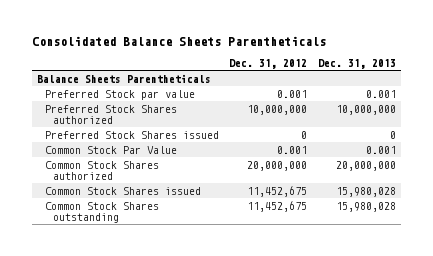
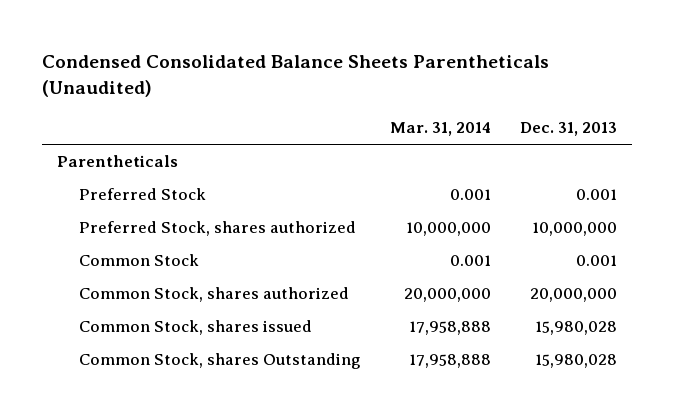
- Consolidated Balance Sheets Parentheticals
+ Condensed Consolidated Balance Sheets Parentheticals (Unaudited)
- | Dec. 31, 2012 | Dec. 31, 2013
+ | Mar. 31, 2014 | Dec. 31, 2013
- Balance Sheets Parentheticals
- Preferred Stock par value | 0.001 | 0.001
- Preferred Stock Shares authorized | 10,000,000 | 10,000,000
- Preferred Stock Shares issued | 0 | 0
- Common Stock Par Value | 0.001 | 0.001
- Common Stock Shares authorized | 20,000,000 | 20,000,000
- Common Stock Shares issued | 11,452,675 | 15,980,028
- Common Stock Shares outstanding | 11,452,675 | 15,980,028
+ Parentheticals
+ Preferred Stock | 0.001 | 0.001
+ Preferred Stock, shares authorized | 10,000,000 | 10,000,000
+ Common Stock | 0.001 | 0.001
+ Common Stock, shares authorized | 20,000,000 | 20,000,000
+ Common Stock, shares issued | 17,958,888 | 15,980,028
+ Common Stock, shares Outstanding | 17,958,888 | 15,980,028

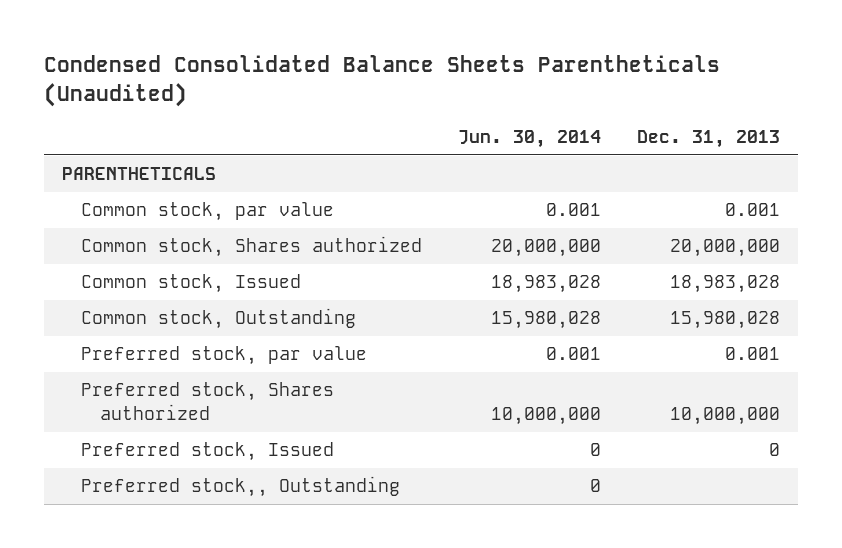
- | Mar. 31, 2014 | Dec. 31, 2013
+ | Jun. 30, 2014 | Dec. 31, 2013
- Parentheticals
- Preferred Stock | 0.001 | 0.001
- Preferred Stock, shares authorized | 10,000,000 | 10,000,000
- Common Stock | 0.001 | 0.001
- Common Stock, shares authorized | 20,000,000 | 20,000,000
- Common Stock, shares issued | 17,958,888 | 15,980,028
- Common Stock, shares Outstanding | 17,958,888 | 15,980,028
+ PARENTHETICALS
+ Common stock, par value | 0.001 | 0.001
+ Common stock, Shares authorized | 20,000,000 | 20,000,000
+ Common stock, Issued | 18,983,028 | 18,983,028
+ Common stock, Outstanding | 15,980,028 | 15,980,028
+ Preferred stock, par value | 0.001 | 0.001
+ Preferred stock, Shares authorized | 10,000,000 | 10,000,000
+ Preferred stock, Issued | 0 | 0
+ Preferred stock,, Outstanding | 0 |

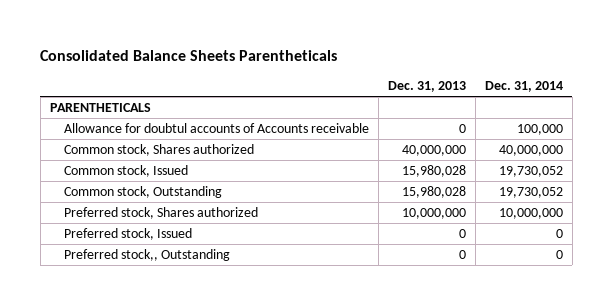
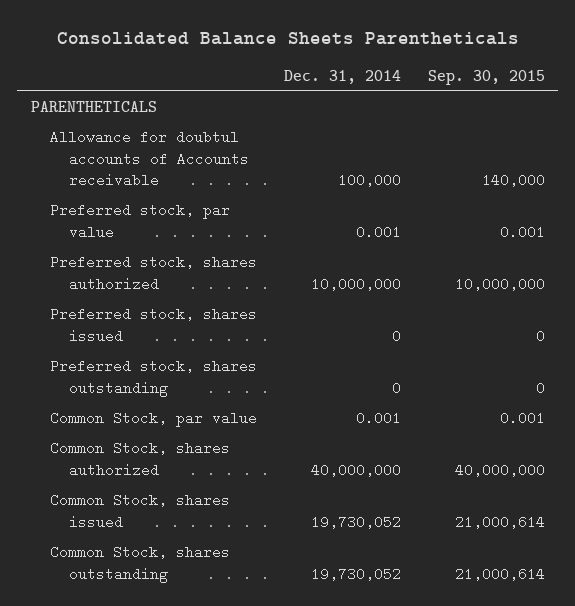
- | Dec. 31, 2013 | Dec. 31, 2014
+ | Dec. 31, 2014 | Sep. 30, 2015
- Common stock, Shares authorized | 40,000,000 | 40,000,000
- Common stock, Issued | 15,980,028 | 19,730,052
- Common stock, Outstanding | 15,980,028 | 19,730,052
- Preferred stock, Shares authorized | 10,000,000 | 10,000,000
- Preferred stock, Issued | 0 | 0
- Preferred stock,, Outstanding | 0 | 0
+ Preferred stock, par value | 0.001 | 0.001
+ Preferred stock, shares authorized | 10,000,000 | 10,000,000
+ Preferred stock, shares issued | 0 | 0
+ Preferred stock, shares outstanding | 0 | 0
+ Common Stock, par value | 0.001 | 0.001
+ Common Stock, shares authorized | 40,000,000 | 40,000,000
+ Common Stock, shares issued | 19,730,052 | 21,000,614
+ Common Stock, shares outstanding | 19,730,052 | 21,000,614

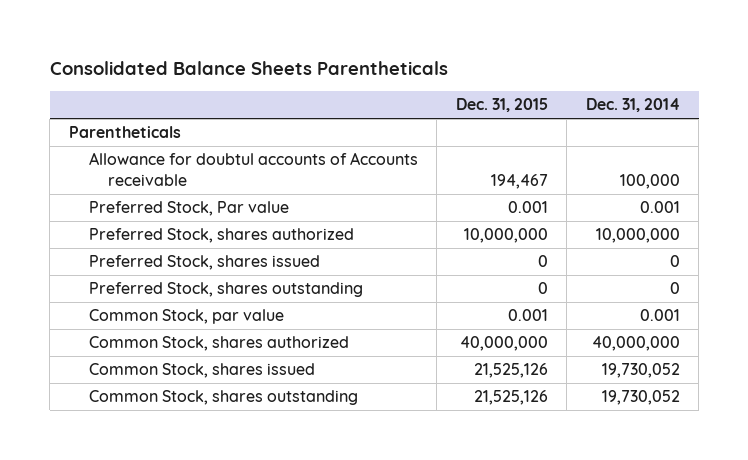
- | Dec. 31, 2014 | Sep. 30, 2015
+ | Dec. 31, 2015 | Dec. 31, 2014
- PARENTHETICALS
+ Parentheticals
- Preferred stock, par value | 0.001 | 0.001
- Preferred stock, shares authorized | 10,000,000 | 10,000,000
- Preferred stock, shares issued | 0 | 0
- Preferred stock, shares outstanding | 0 | 0
+ Preferred Stock, Par value | 0.001 | 0.001
+ Preferred Stock, shares authorized | 10,000,000 | 10,000,000
+ Preferred Stock, shares issued | 0 | 0
+ Preferred Stock, shares outstanding | 0 | 0

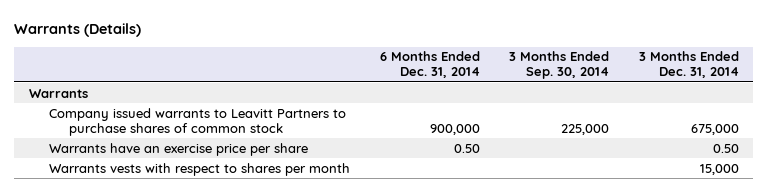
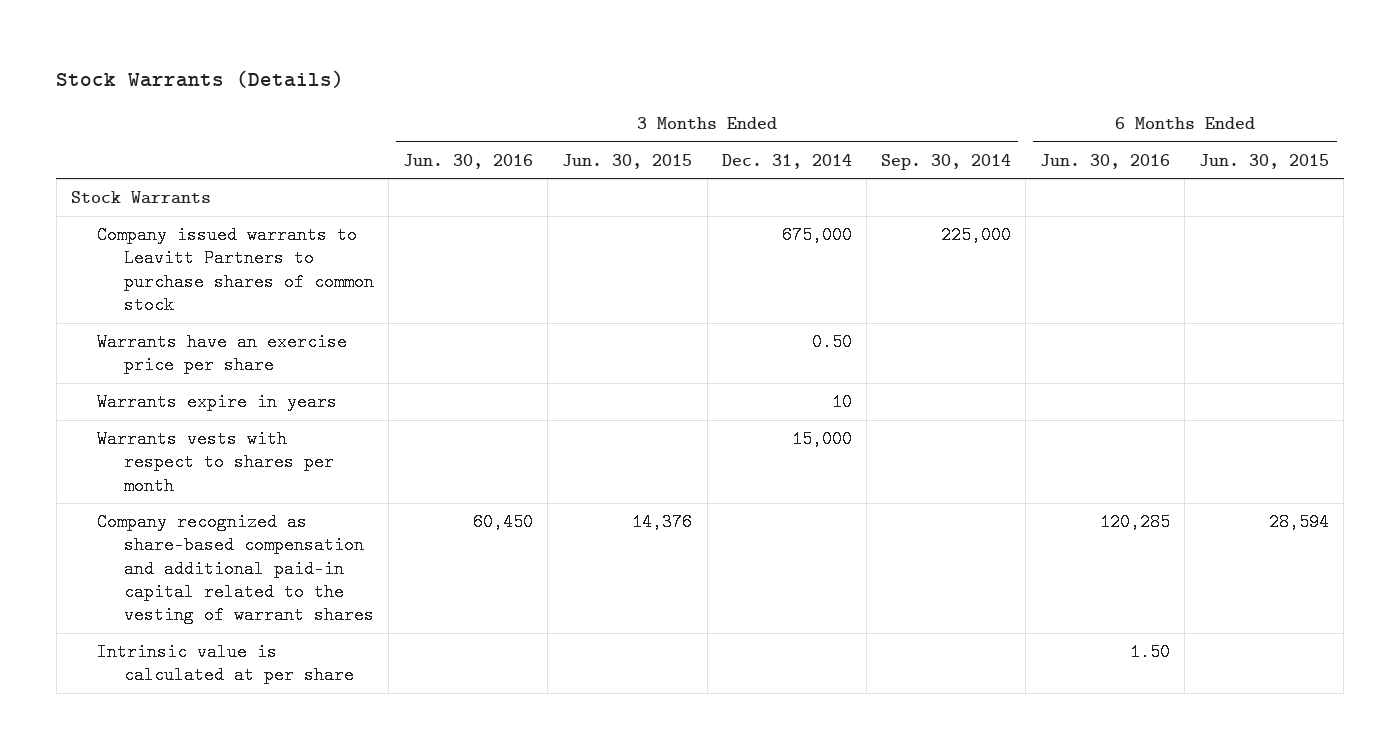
- Warrants (Details)
+ Stock Warrants (Details)
- | 6 Months Ended Dec. 31, 2014 | 3 Months Ended Sep. 30, 2014 | 3 Months Ended Dec. 31, 2014
+ | 3 Months Ended Jun. 30, 2016 | 3 Months Ended Jun. 30, 2015 | 3 Months Ended Dec. 31, 2014 | 3 Months Ended Sep. 30, 2014 | 6 Months Ended Jun. 30, 2016 | 6 Months Ended Jun. 30, 2015
- Warrants
+ Stock Warrants
+ Warrants expire in years | | | 10 | | |
+ Company recognized as share-based compensation and additional paid-in capital related to the vesting of warrant shares | 60,450 | 14,376 | | | 120,285 | 28,594
+ Intrinsic value is calculated at per share | | | | | 1.50 |

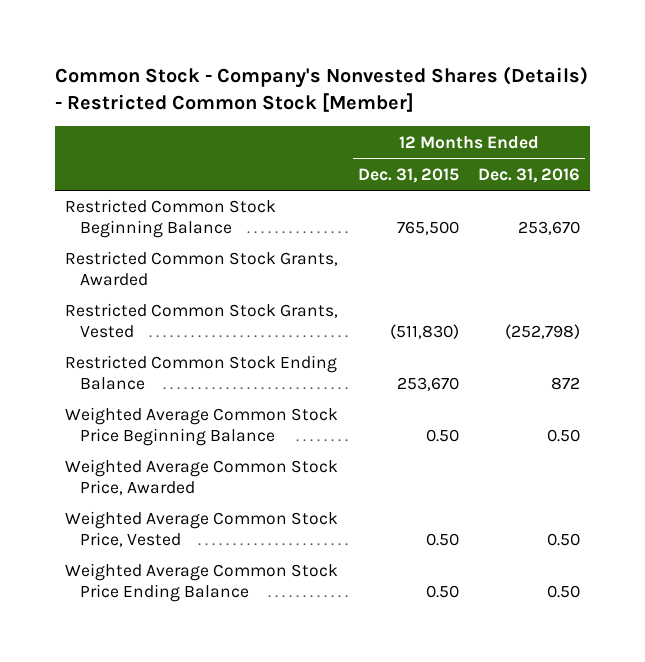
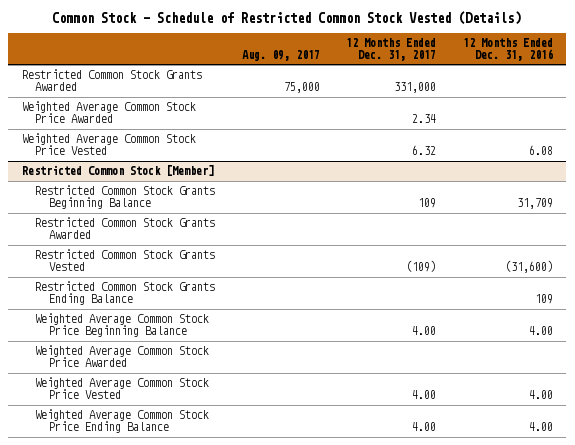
- Common Stock - Company's Nonvested Shares (Details) - Restricted Common Stock [Member]
+ Common Stock - Schedule of Restricted Common Stock Vested (Details)
- | 12 Months Ended Dec. 31, 2015 | 12 Months Ended Dec. 31, 2016
+ | Aug. 09, 2017 | 12 Months Ended Dec. 31, 2017 | 12 Months Ended Dec. 31, 2016
- Restricted Common Stock Beginning Balance | 765,500 | 253,670
- Restricted Common Stock Grants, Awarded
- Restricted Common Stock Grants, Vested | (511,830) | (252,798)
- Restricted Common Stock Ending Balance | 253,670 | 872
- Weighted Average Common Stock Price Beginning Balance | 0.50 | 0.50
- Weighted Average Common Stock Price, Awarded
- Weighted Average Common Stock Price, Vested | 0.50 | 0.50
- Weighted Average Common Stock Price Ending Balance | 0.50 | 0.50
+ Restricted Common Stock Grants Awarded | 75,000 | 331,000 |
+ Weighted Average Common Stock Price Awarded | | 2.34 |
+ Weighted Average Common Stock Price Vested | | 6.32 | 6.08
+ Restricted Common Stock [Member]
+ Restricted Common Stock Grants Beginning Balance | | 109 | 31,709
+ Restricted Common Stock Grants Awarded
+ Restricted Common Stock Grants Vested | | (109) | (31,600)
+ Restricted Common Stock Grants Ending Balance | | | 109
+ Weighted Average Common Stock Price Beginning Balance | | 4.00 | 4.00
+ Weighted Average Common Stock Price Awarded
+ Weighted Average Common Stock Price Vested | | 4.00 | 4.00
+ Weighted Average Common Stock Price Ending Balance | | 4.00 | 4.00

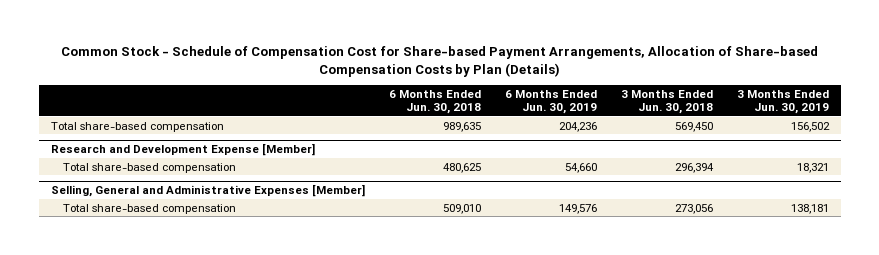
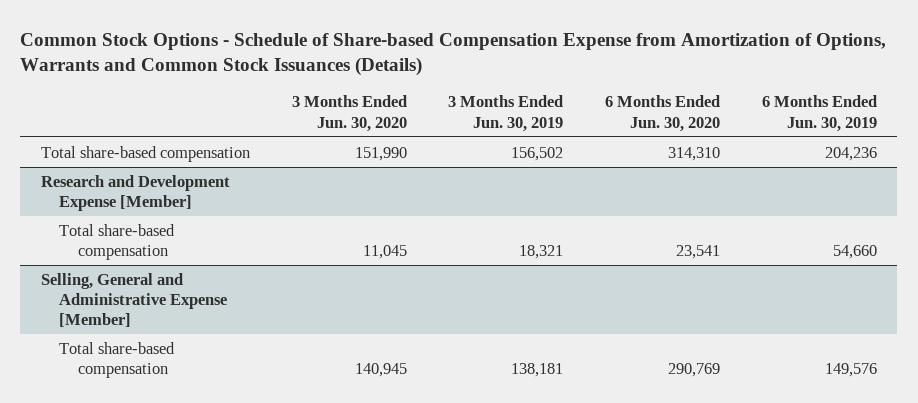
- Common Stock - Schedule of Compensation Cost for Share-based Payment Arrangements, Allocation of Share-based Compensation Costs by Plan (Details)
+ Common Stock Options - Schedule of Share-based Compensation Expense from Amortization of Options, Warrants and Common Stock Issuances (Details)
- | 6 Months Ended Jun. 30, 2018 | 6 Months Ended Jun. 30, 2019 | 3 Months Ended Jun. 30, 2018 | 3 Months Ended Jun. 30, 2019
+ | 3 Months Ended Jun. 30, 2020 | 3 Months Ended Jun. 30, 2019 | 6 Months Ended Jun. 30, 2020 | 6 Months Ended Jun. 30, 2019
- Selling, General and Administrative Expenses [Member]
+ Selling, General and Administrative Expense [Member]

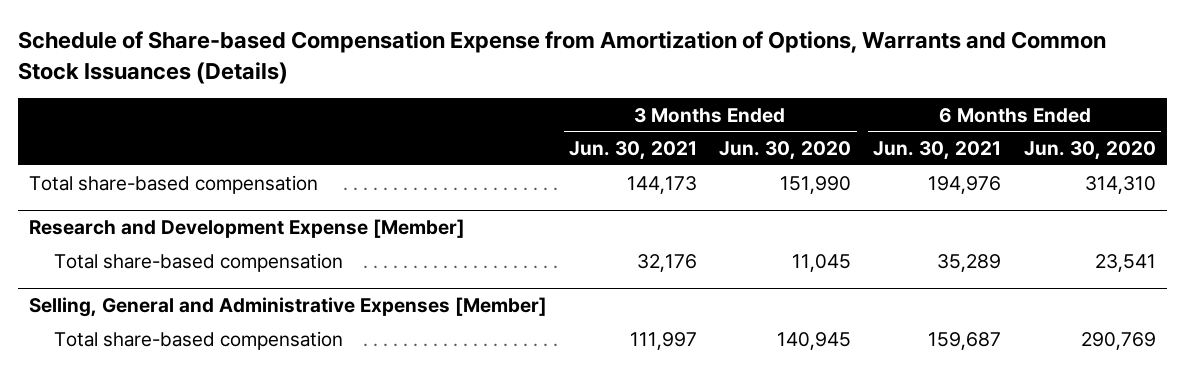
- Common Stock Options - Schedule of Share-based Compensation Expense from Amortization of Options, Warrants and Common Stock Issuances (Details)
+ Schedule of Share-based Compensation Expense from Amortization of Options, Warrants and Common Stock Issuances (Details)
- | 3 Months Ended Jun. 30, 2020 | 3 Months Ended Jun. 30, 2019 | 6 Months Ended Jun. 30, 2020 | 6 Months Ended Jun. 30, 2019
+ | 3 Months Ended Jun. 30, 2021 | 3 Months Ended Jun. 30, 2020 | 6 Months Ended Jun. 30, 2021 | 6 Months Ended Jun. 30, 2020
- Selling, General and Administrative Expense [Member]
+ Selling, General and Administrative Expenses [Member]

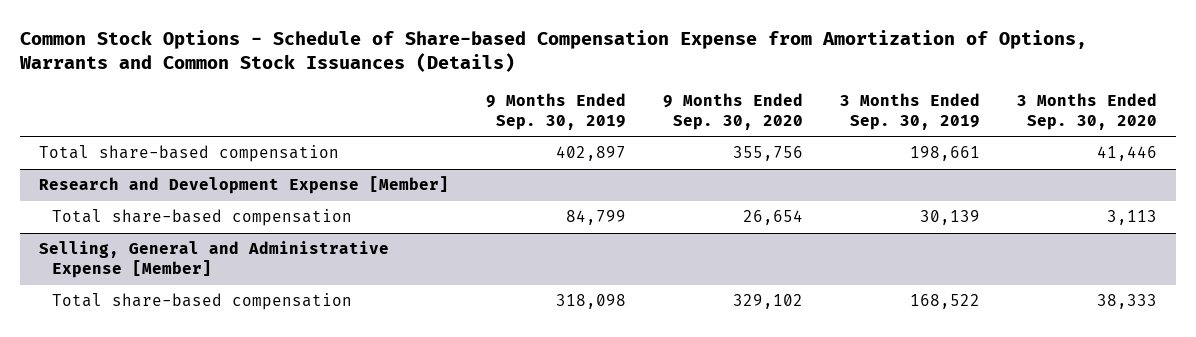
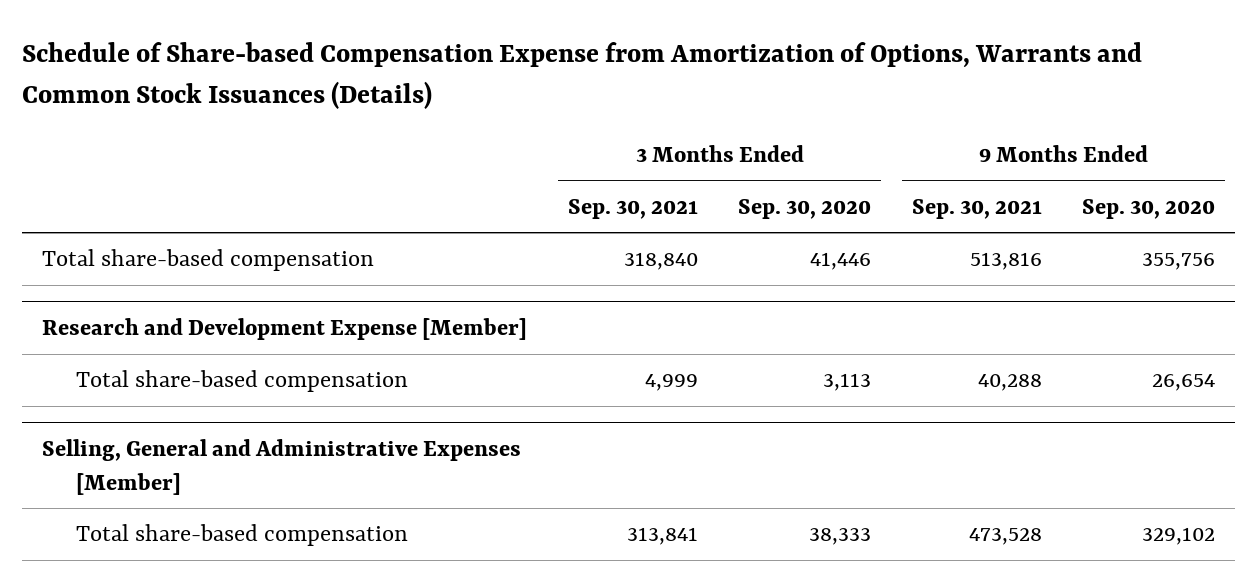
- Common Stock Options - Schedule of Share-based Compensation Expense from Amortization of Options, Warrants and Common Stock Issuances (Details)
+ Schedule of Share-based Compensation Expense from Amortization of Options, Warrants and Common Stock Issuances (Details)
- | 9 Months Ended Sep. 30, 2019 | 9 Months Ended Sep. 30, 2020 | 3 Months Ended Sep. 30, 2019 | 3 Months Ended Sep. 30, 2020
+ | 3 Months Ended Sep. 30, 2021 | 3 Months Ended Sep. 30, 2020 | 9 Months Ended Sep. 30, 2021 | 9 Months Ended Sep. 30, 2020
- Selling, General and Administrative Expense [Member]
+ Selling, General and Administrative Expenses [Member]

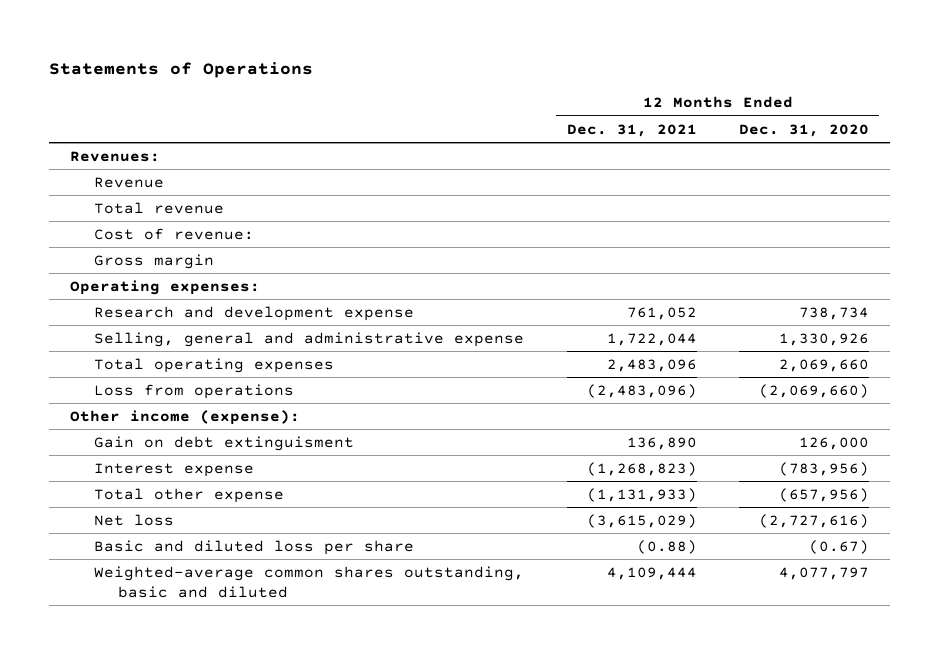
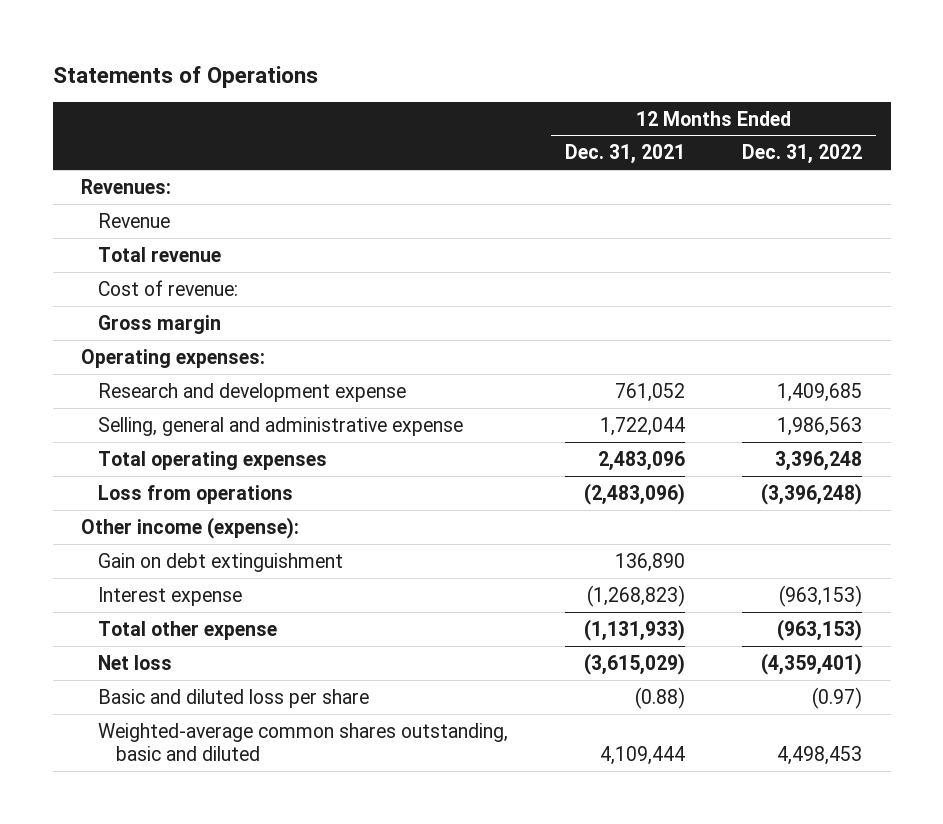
- | 12 Months Ended Dec. 31, 2021 | 12 Months Ended Dec. 31, 2020
+ | 12 Months Ended Dec. 31, 2021 | 12 Months Ended Dec. 31, 2022
- Gain on debt extinguisment | 136,890 | 126,000
+ Gain on debt extinguishment | 136,890 |

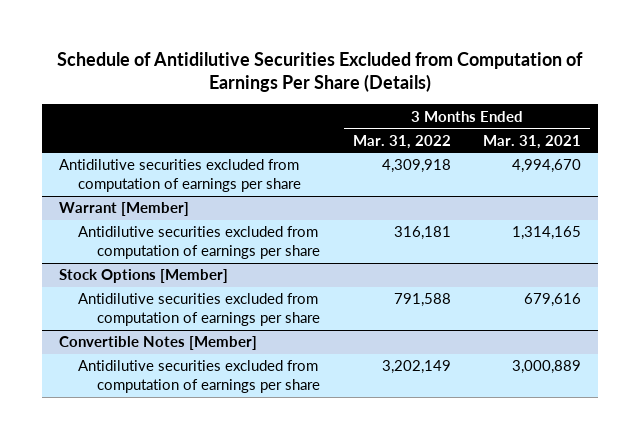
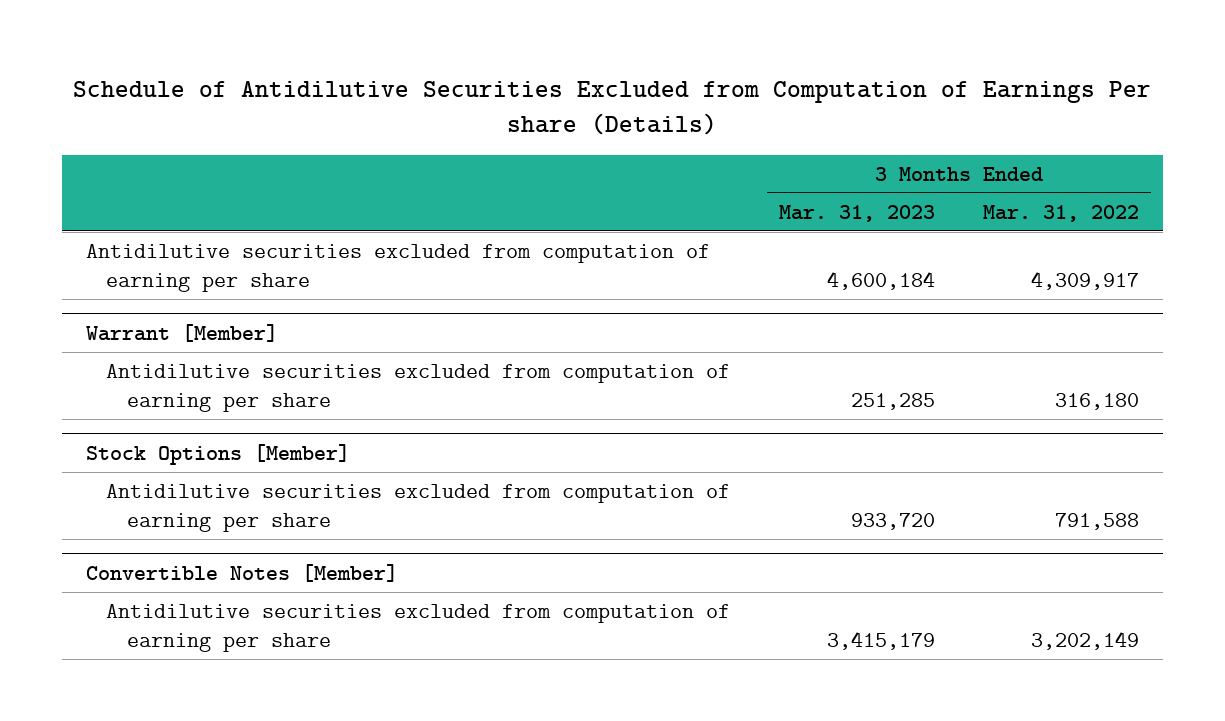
- Schedule of Antidilutive Securities Excluded from Computation of Earnings Per Share (Details)
+ Schedule of Antidilutive Securities Excluded from Computation of Earnings Per share (Details)
- | 3 Months Ended Mar. 31, 2022 | 3 Months Ended Mar. 31, 2021
+ | 3 Months Ended Mar. 31, 2023 | 3 Months Ended Mar. 31, 2022
- Antidilutive securities excluded from computation of earnings per share | 4,309,918 | 4,994,670
+ Antidilutive securities excluded from computation of earning per share | 4,600,184 | 4,309,917
@ Warrant [Member]
- Antidilutive securities excluded from computation of earnings per share | 316,181 | 1,314,165
+ Antidilutive securities excluded from computation of earning per share | 251,285 | 316,180
@ Stock Options [Member]
- Antidilutive securities excluded from computation of earnings per share | 791,588 | 679,616
+ Antidilutive securities excluded from computation of earning per share | 933,720 | 791,588
@ Convertible Notes [Member]
- Antidilutive securities excluded from computation of earnings per share | 3,202,149 | 3,000,889
+ Antidilutive securities excluded from computation of earning per share | 3,415,179 | 3,202,149

